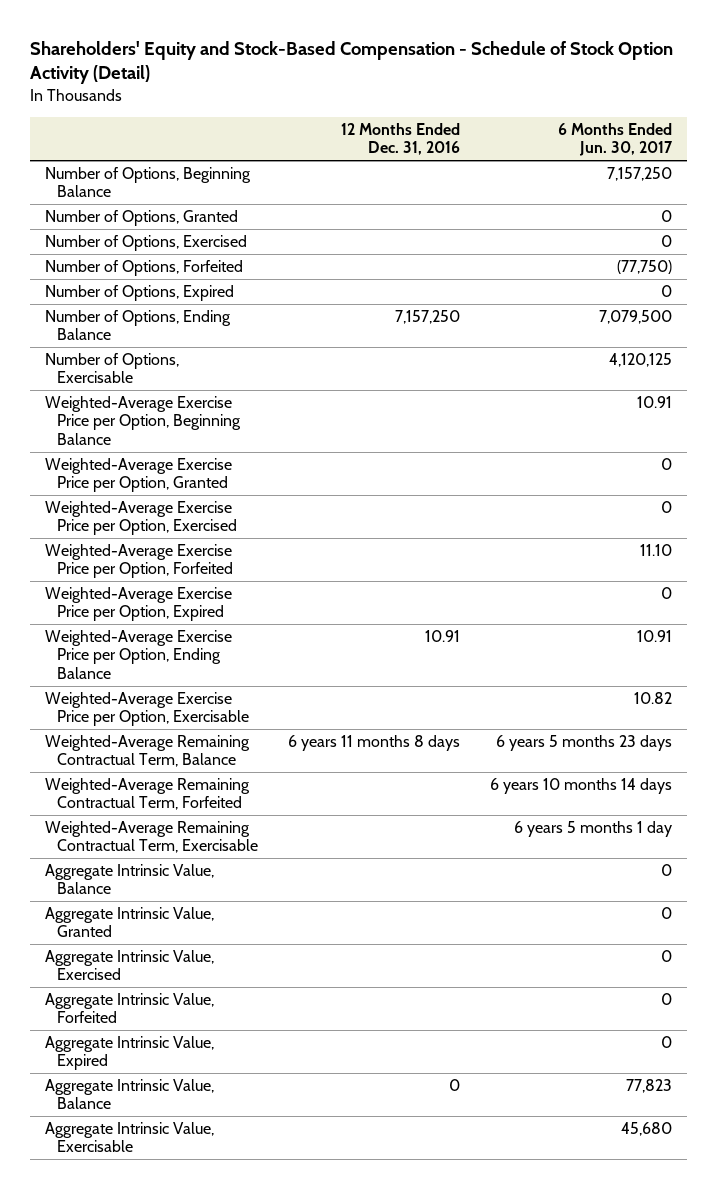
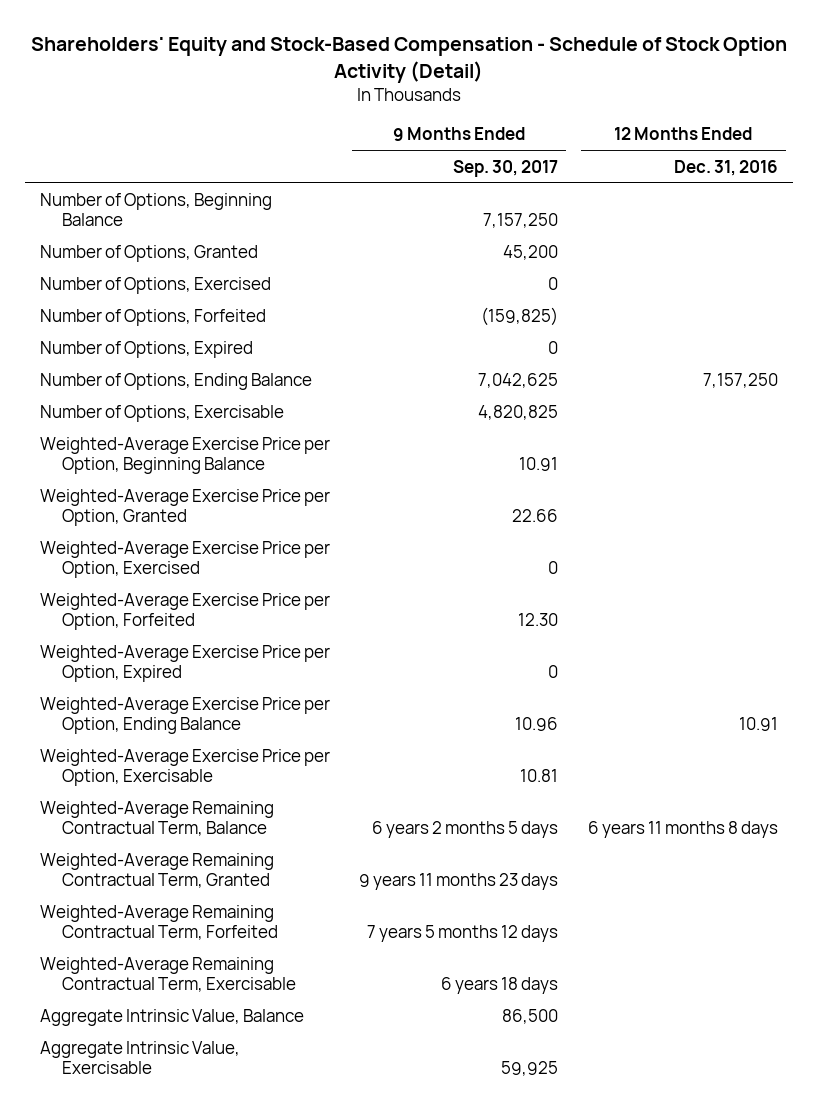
- | 12 Months Ended Dec. 31, 2016 | 6 Months Ended Jun. 30, 2017
+ | 9 Months Ended Sep. 30, 2017 | 12 Months Ended Dec. 31, 2016
+ Weighted-Average Remaining Contractual Term, Granted | 9 years 11 months 23 days |
- Aggregate Intrinsic Value, Granted | | 0
- Aggregate Intrinsic Value, Exercised | | 0
- Aggregate Intrinsic Value, Forfeited | | 0
- Aggregate Intrinsic Value, Expired | | 0
- Aggregate Intrinsic Value, Balance | 0 | 77,823

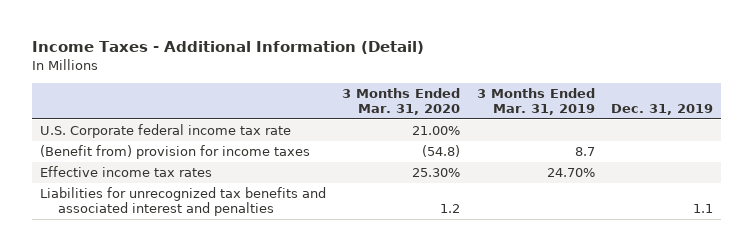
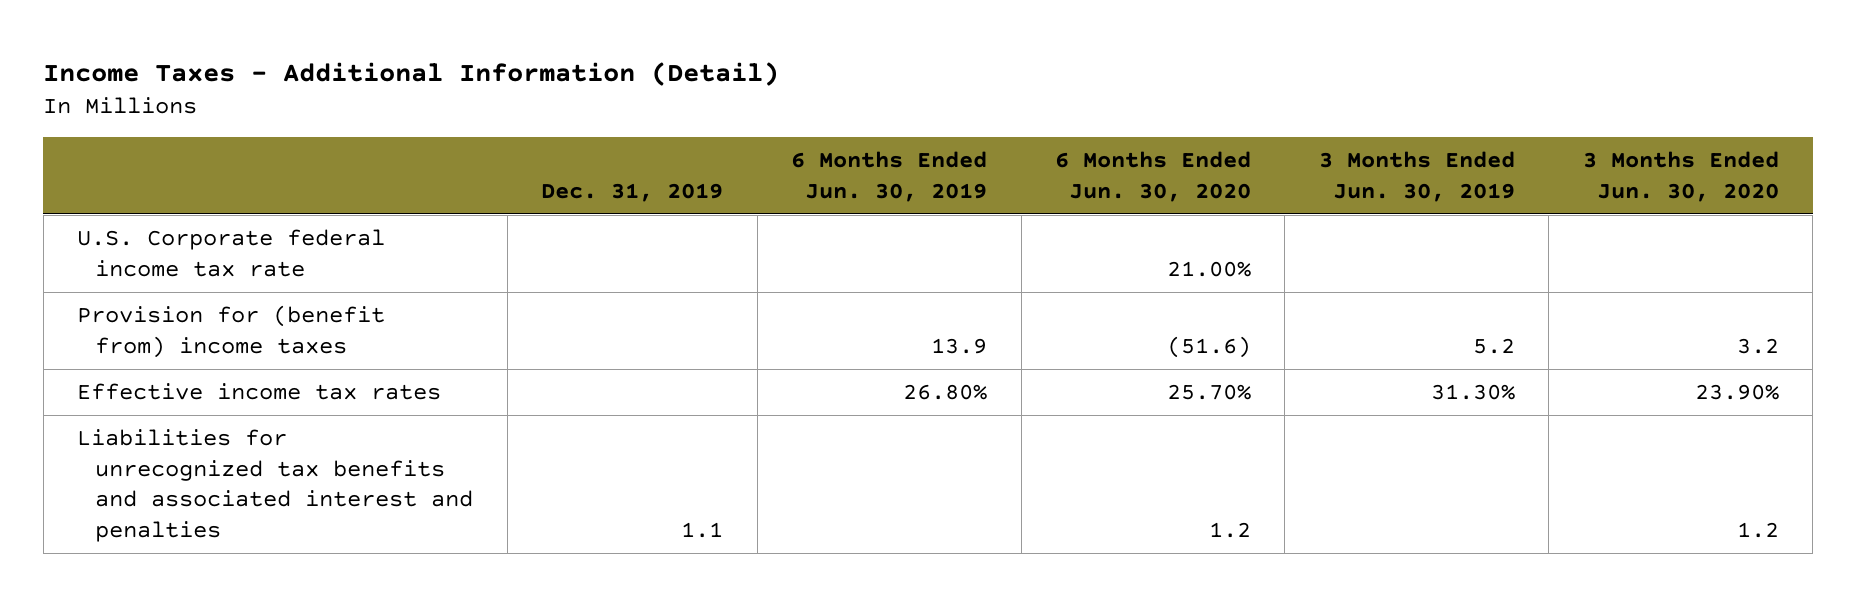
- | 3 Months Ended Mar. 31, 2020 | 3 Months Ended Mar. 31, 2019 | Dec. 31, 2019
+ | Dec. 31, 2019 | 6 Months Ended Jun. 30, 2019 | 6 Months Ended Jun. 30, 2020 | 3 Months Ended Jun. 30, 2019 | 3 Months Ended Jun. 30, 2020
- (Benefit from) provision for income taxes | (54.8) | 8.7 |
+ Provision for (benefit from) income taxes | | 13.9 | (51.6) | 5.2 | 3.2

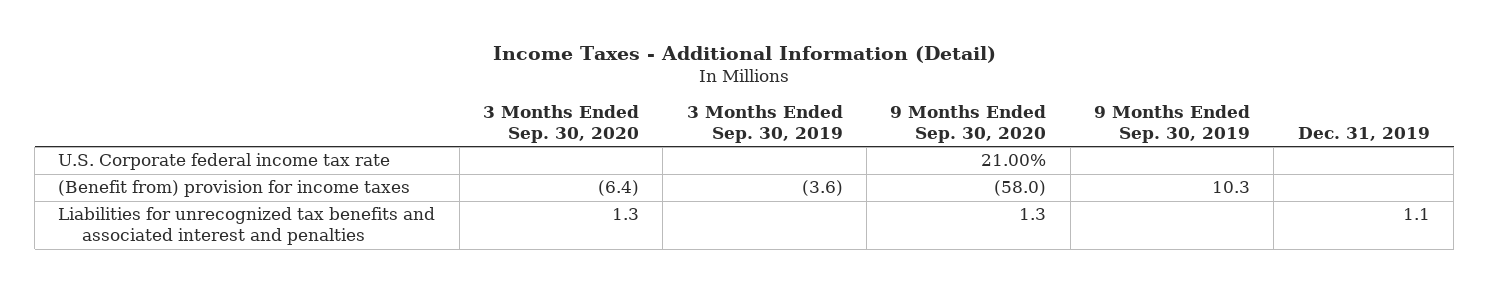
- | Dec. 31, 2019 | 6 Months Ended Jun. 30, 2019 | 6 Months Ended Jun. 30, 2020 | 3 Months Ended Jun. 30, 2019 | 3 Months Ended Jun. 30, 2020
+ | 3 Months Ended Sep. 30, 2020 | 3 Months Ended Sep. 30, 2019 | 9 Months Ended Sep. 30, 2020 | 9 Months Ended Sep. 30, 2019 | Dec. 31, 2019
- Provision for (benefit from) income taxes | | 13.9 | (51.6) | 5.2 | 3.2
- Effective income tax rates | | 26.80% | 25.70% | 31.30% | 23.90%
+ (Benefit from) provision for income taxes | (6.4) | (3.6) | (58.0) | 10.3 |

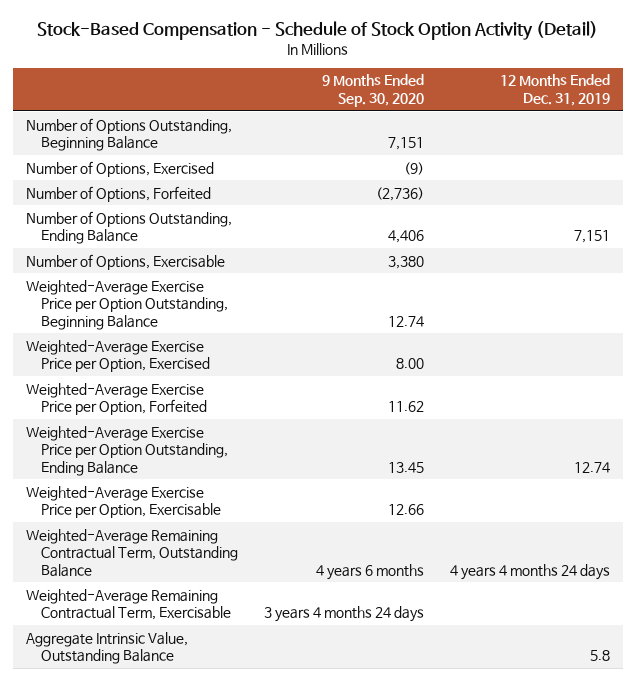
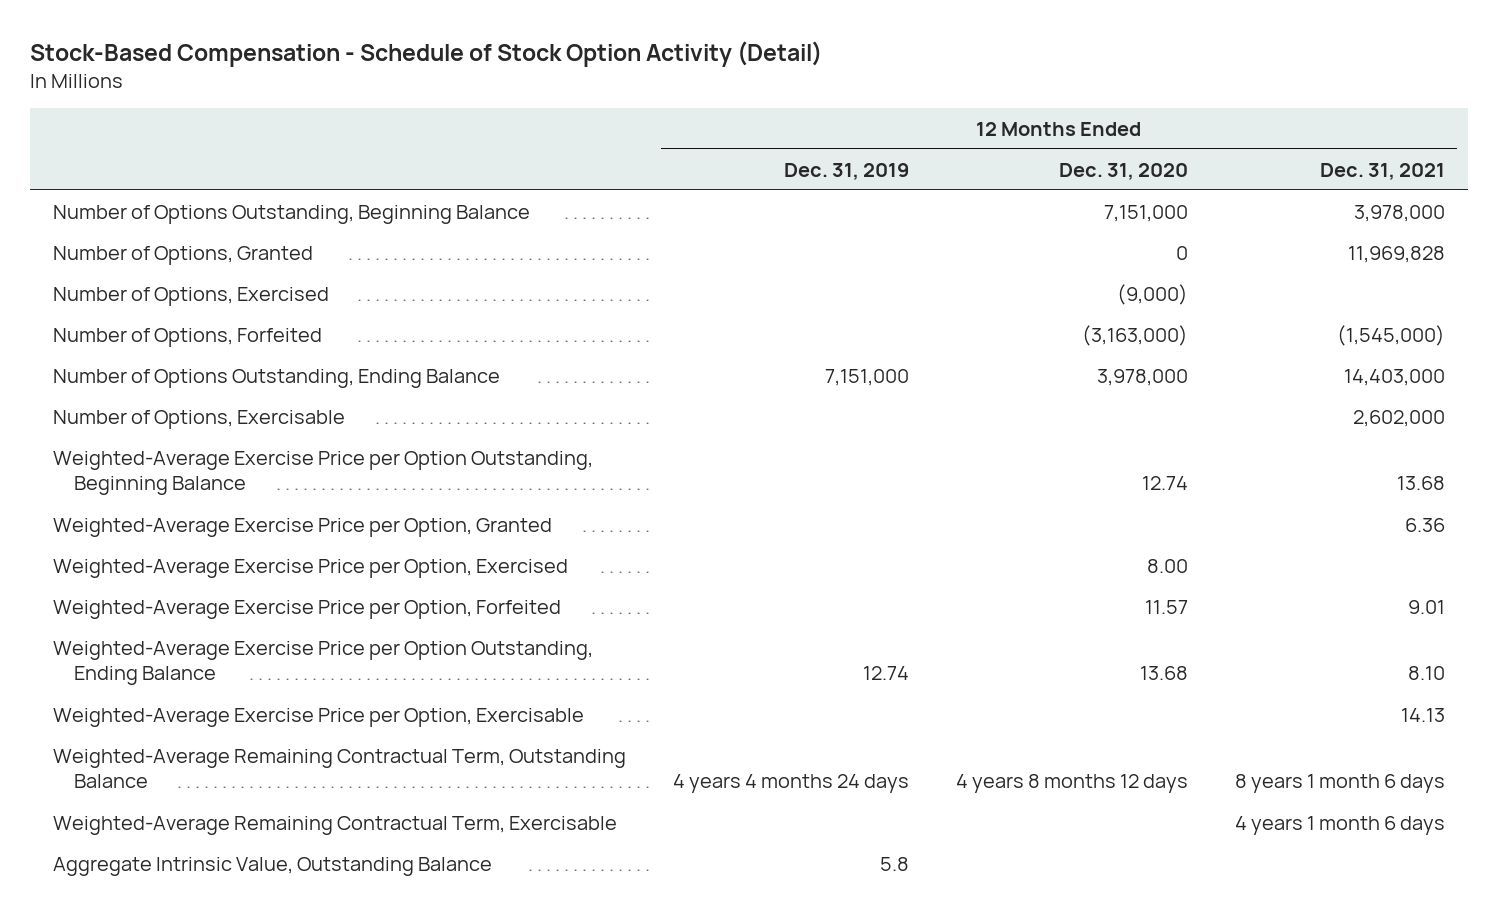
- | 9 Months Ended Sep. 30, 2020 | 12 Months Ended Dec. 31, 2019
+ | 12 Months Ended Dec. 31, 2019 | 12 Months Ended Dec. 31, 2020 | 12 Months Ended Dec. 31, 2021
+ Number of Options, Granted | | 0 | 11,969,828
- Number of Options Outstanding, Ending Balance | 4,406 | 7,151
+ Number of Options Outstanding, Ending Balance | 7,151,000 | 3,978,000 | 14,403,000
+ Weighted-Average Exercise Price per Option, Granted | | | 6.36

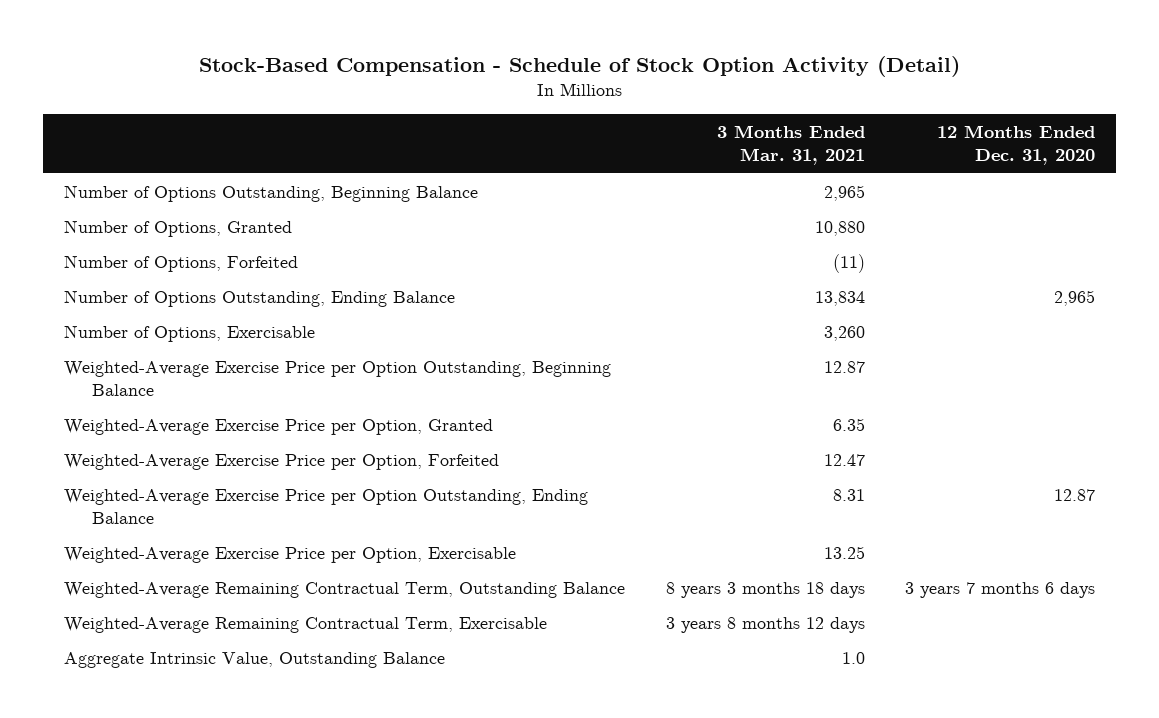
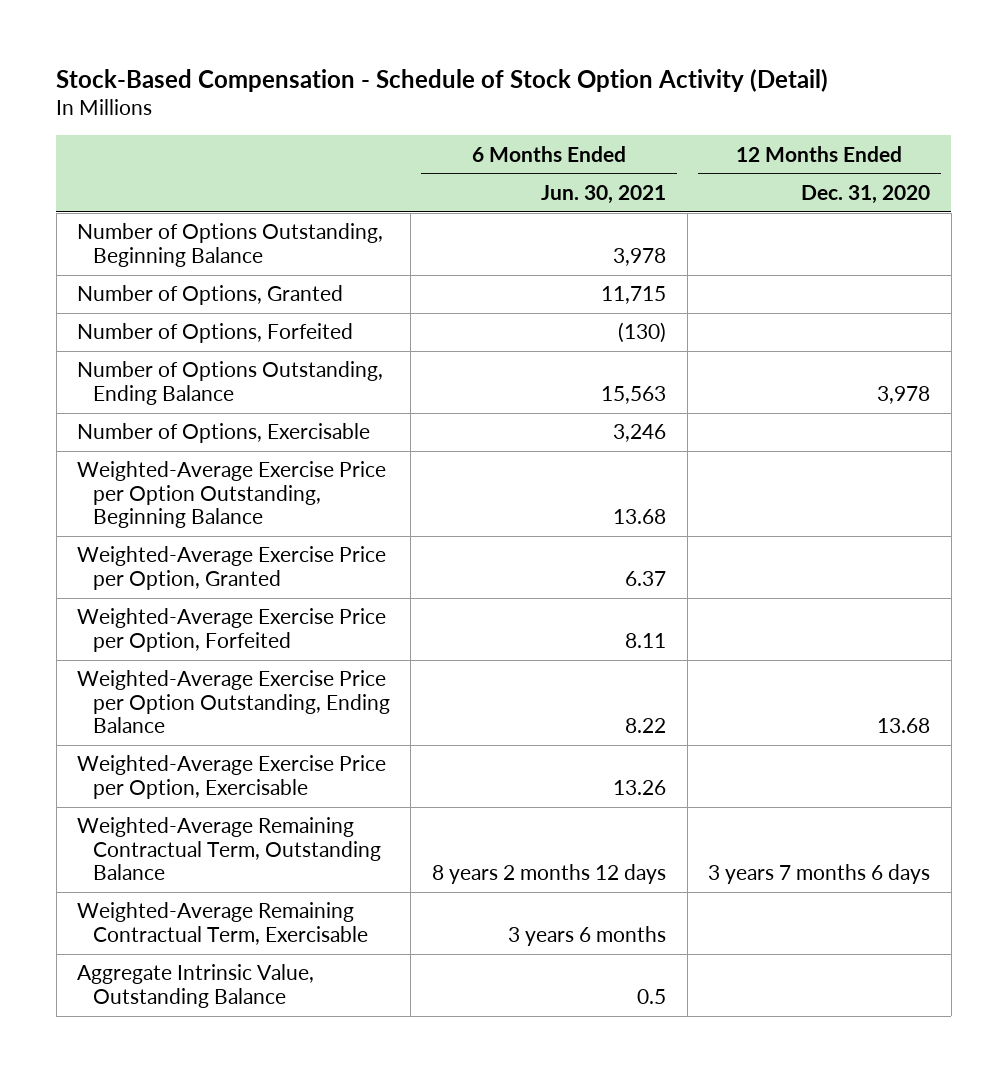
- | 3 Months Ended Mar. 31, 2021 | 12 Months Ended Dec. 31, 2020
+ | 6 Months Ended Jun. 30, 2021 | 12 Months Ended Dec. 31, 2020
- Number of Options Outstanding, Ending Balance | 13,834 | 2,965
+ Number of Options Outstanding, Ending Balance | 15,563 | 3,978
- Weighted-Average Exercise Price per Option Outstanding, Ending Balance | 8.31 | 12.87
+ Weighted-Average Exercise Price per Option Outstanding, Ending Balance | 8.22 | 13.68

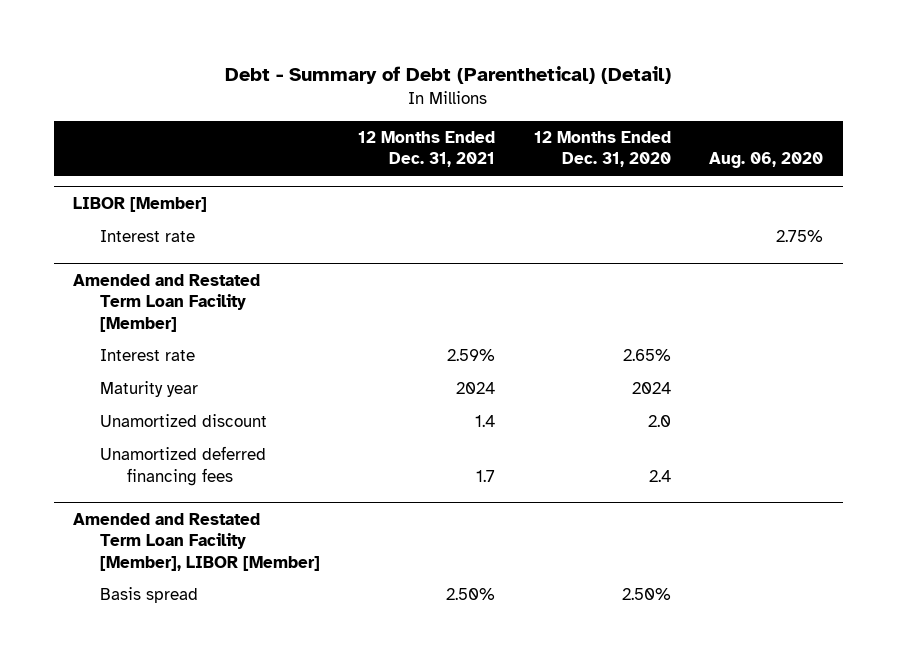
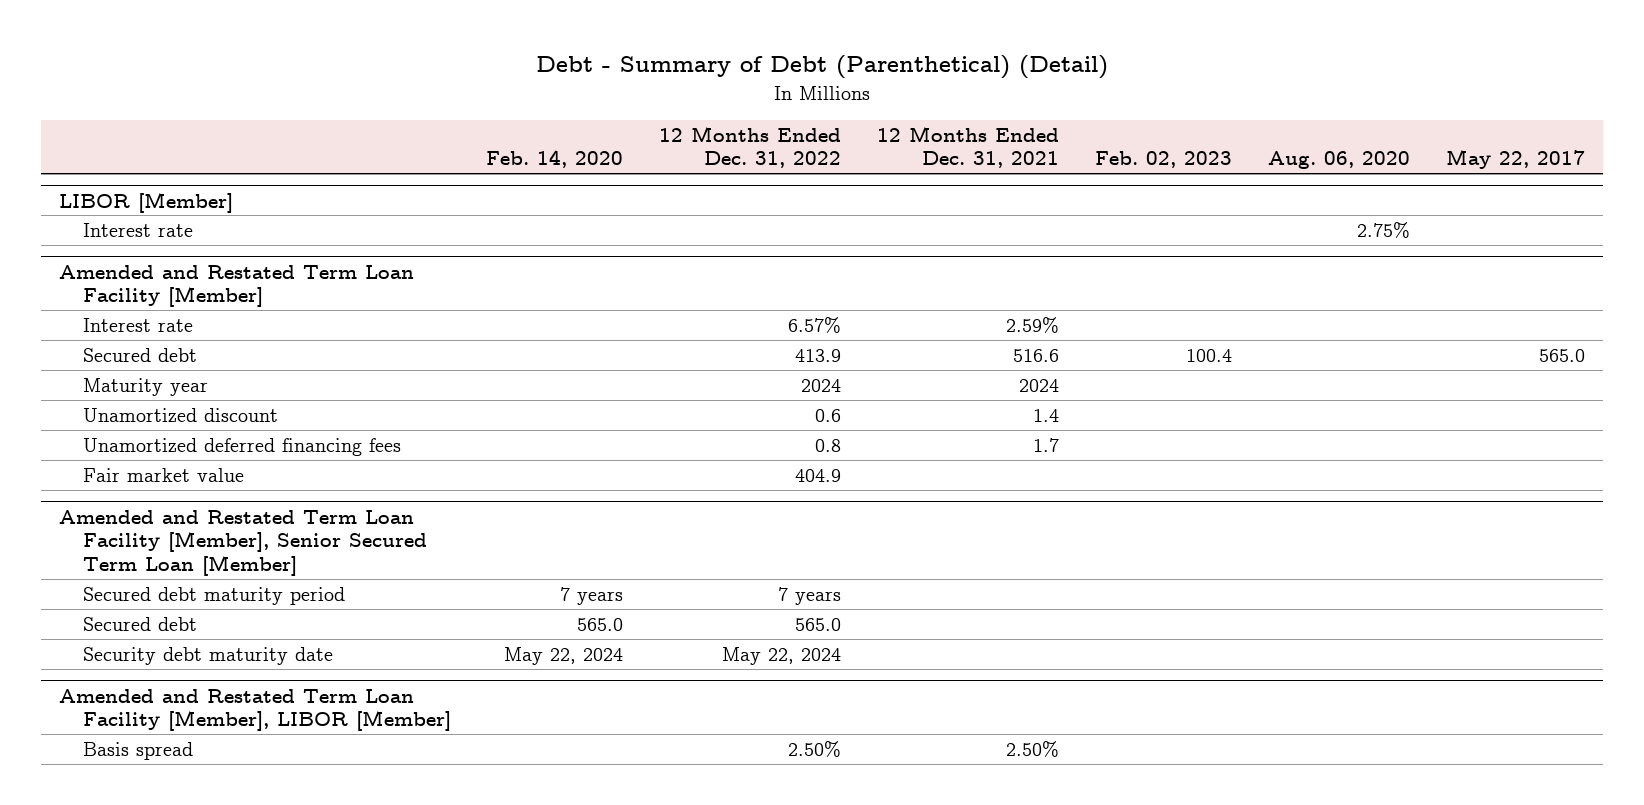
- | 12 Months Ended Dec. 31, 2021 | 12 Months Ended Dec. 31, 2020 | Aug. 06, 2020
+ | Feb. 14, 2020 | 12 Months Ended Dec. 31, 2022 | 12 Months Ended Dec. 31, 2021 | Feb. 02, 2023 | Aug. 06, 2020 | May 22, 2017
@ Amended and Restated Term Loan Facility [Member]
+ Secured debt | | 413.9 | 516.6 | 100.4 | | 565.0
+ Fair market value | | 404.9 | | | |
+ Amended and Restated Term Loan Facility [Member], Senior Secured Term Loan [Member]
+ Secured debt maturity period | 7 years | 7 years | | | |
+ Secured debt | 565.0 | 565.0 | | | |
+ Security debt maturity date | May 22, 2024 | May 22, 2024 | | | |

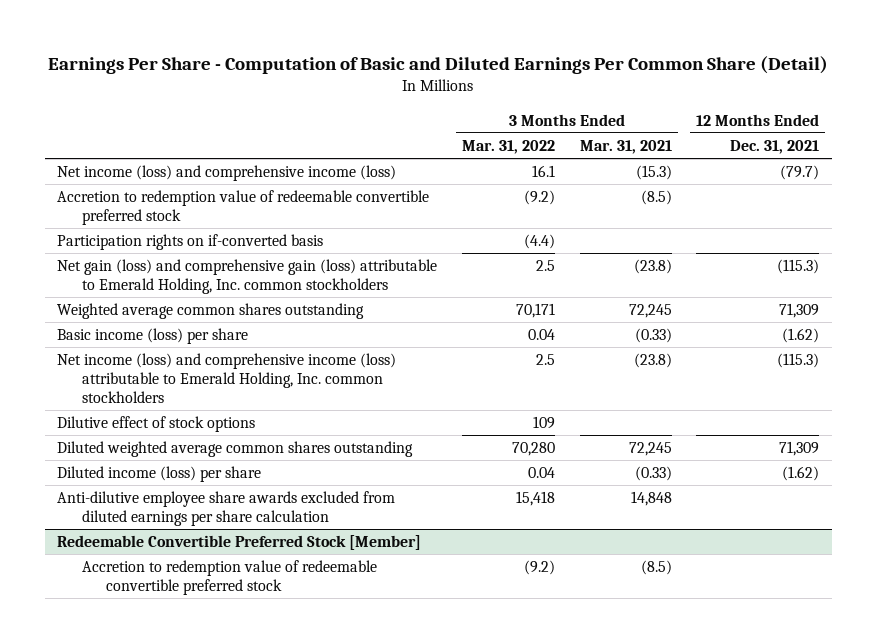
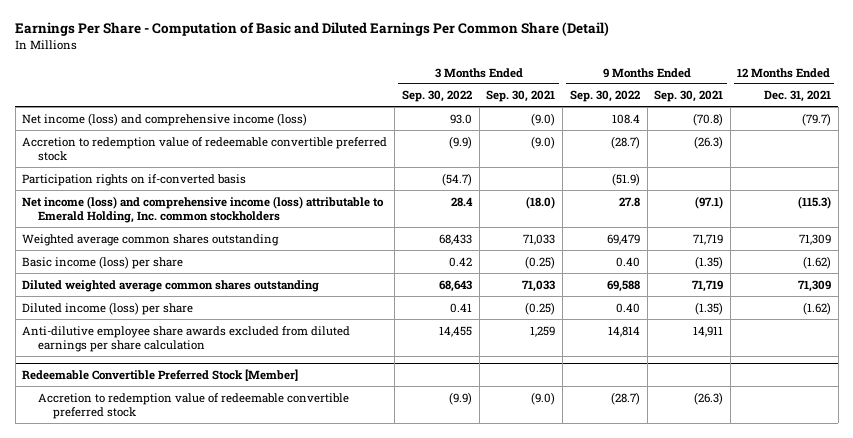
- | 3 Months Ended Mar. 31, 2022 | 3 Months Ended Mar. 31, 2021 | 12 Months Ended Dec. 31, 2021
+ | 3 Months Ended Sep. 30, 2022 | 3 Months Ended Sep. 30, 2021 | 9 Months Ended Sep. 30, 2022 | 9 Months Ended Sep. 30, 2021 | 12 Months Ended Dec. 31, 2021
- Net gain (loss) and comprehensive gain (loss) attributable to Emerald Holding, Inc. common stockholders | 2.5 | (23.8) | (115.3)
moved up: Net income (loss) and comprehensive income (loss) attributable to Emerald Holding, Inc. common stockholders | 28.4 | (18.0) | 27.8 | (97.1) | (115.3)
- Dilutive effect of stock options | 109 | |

